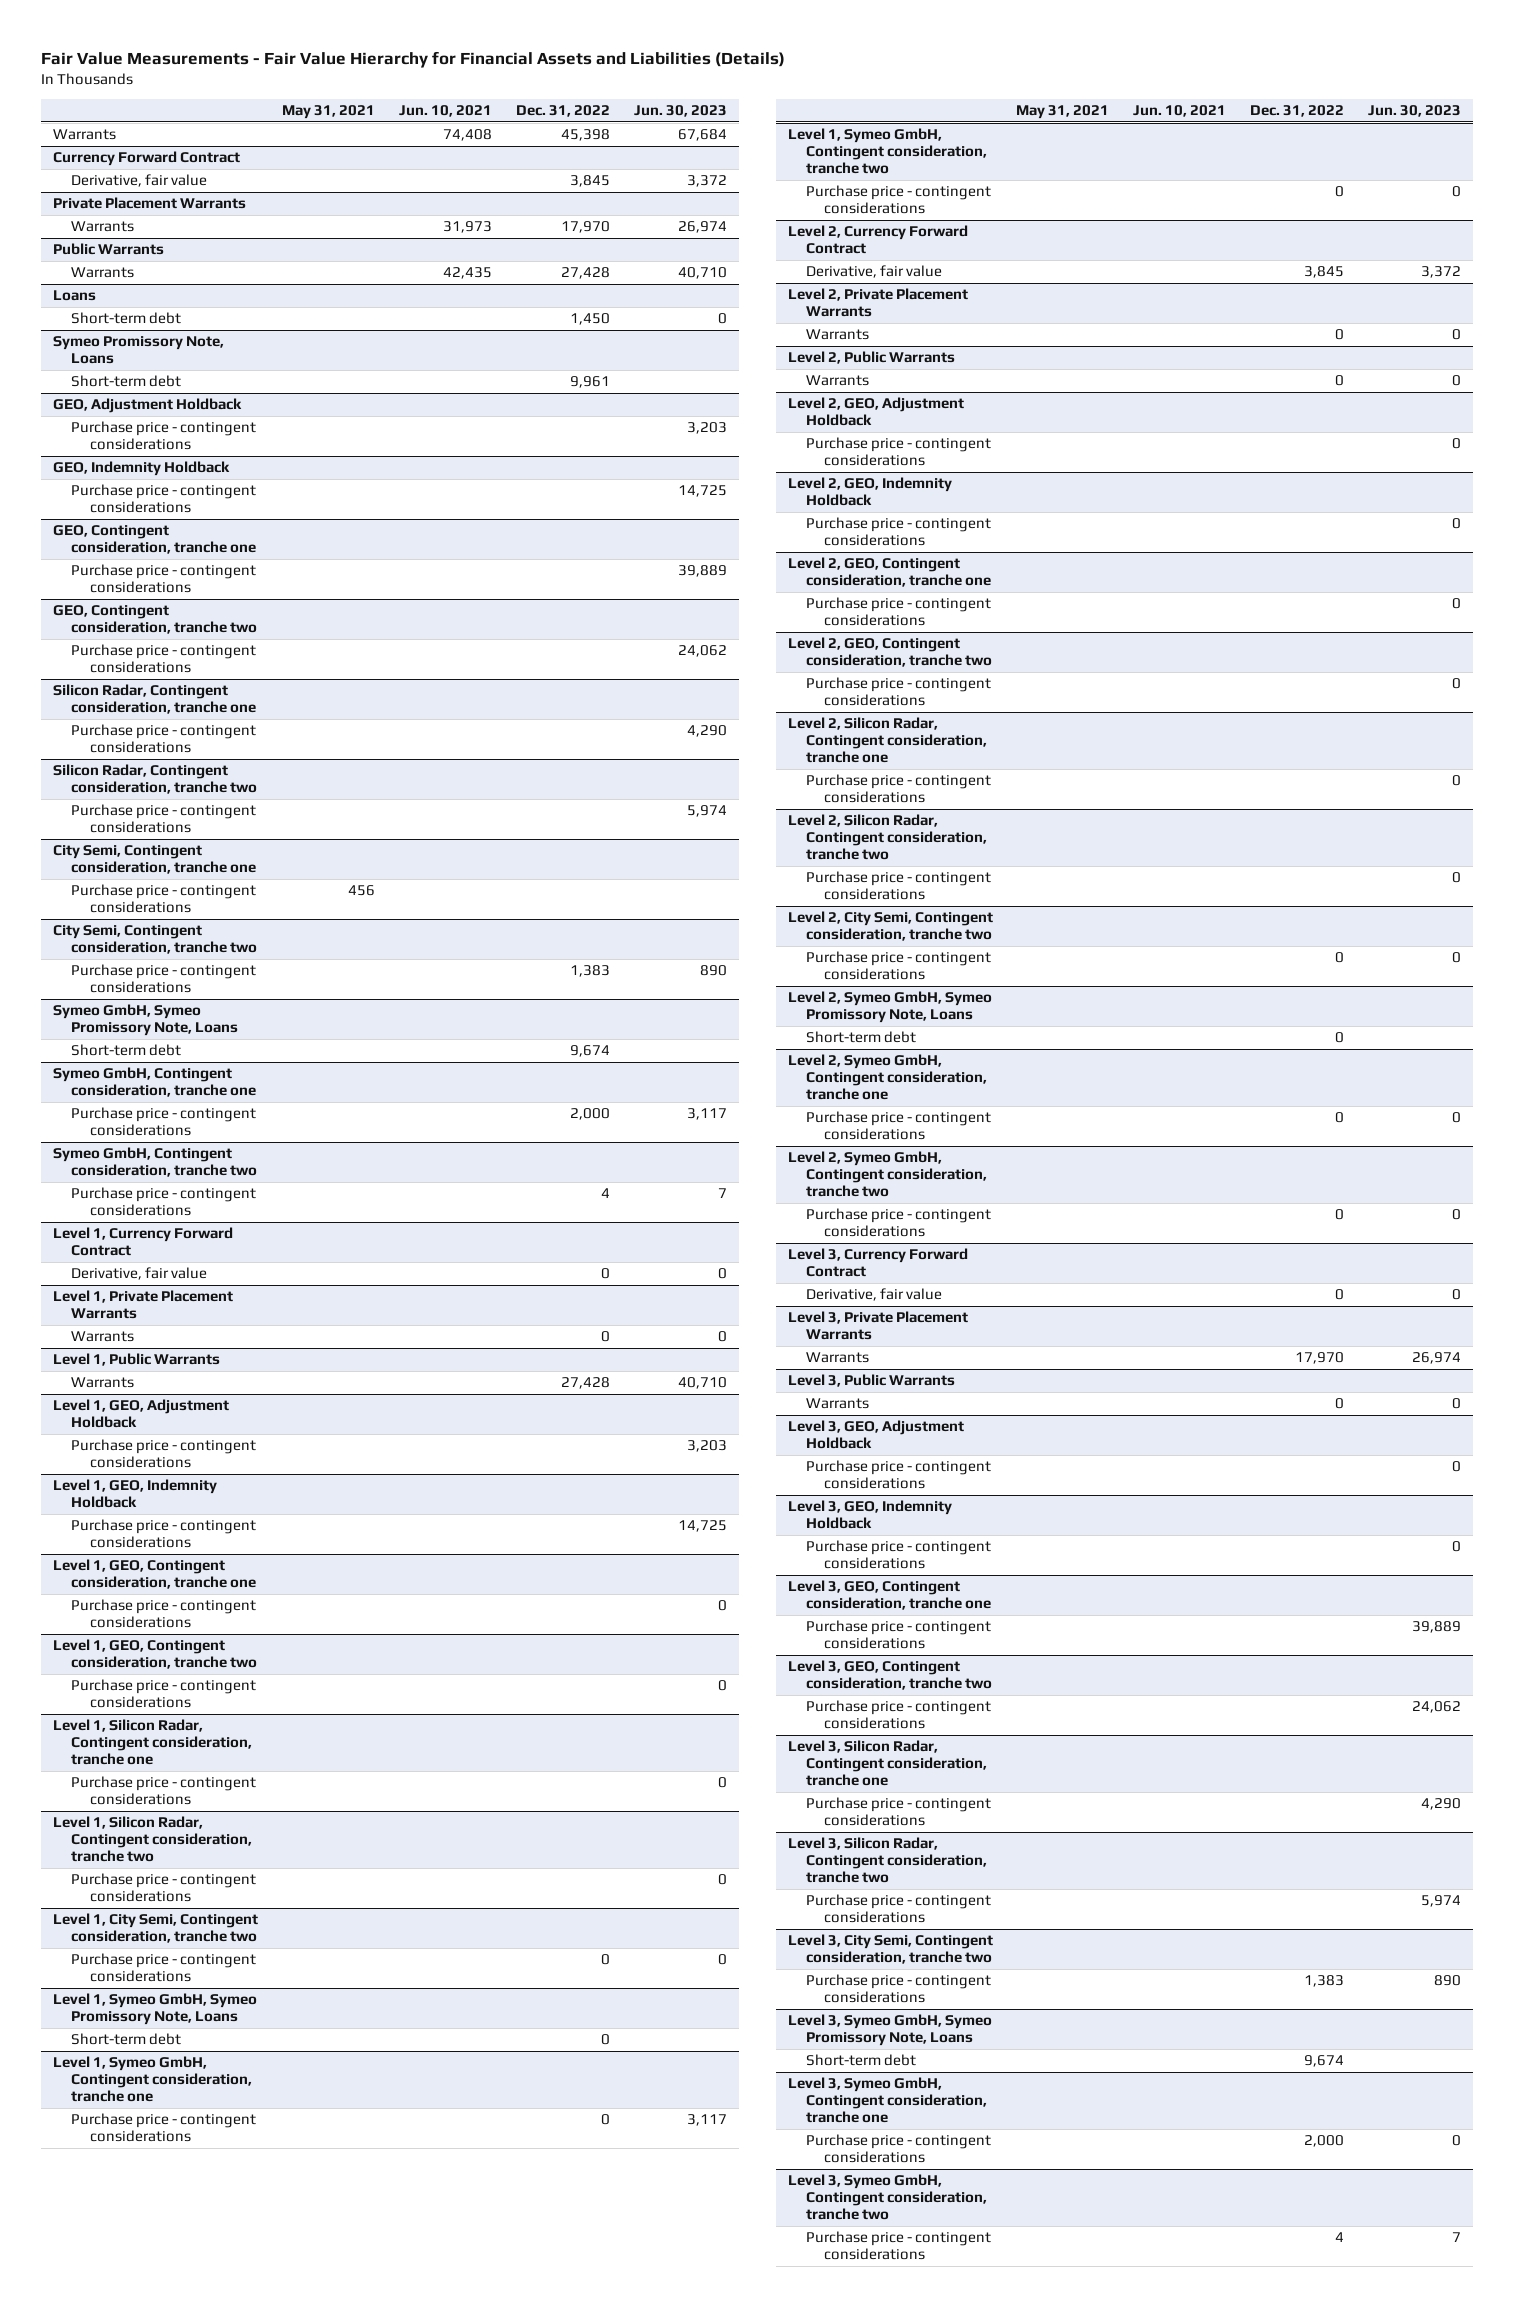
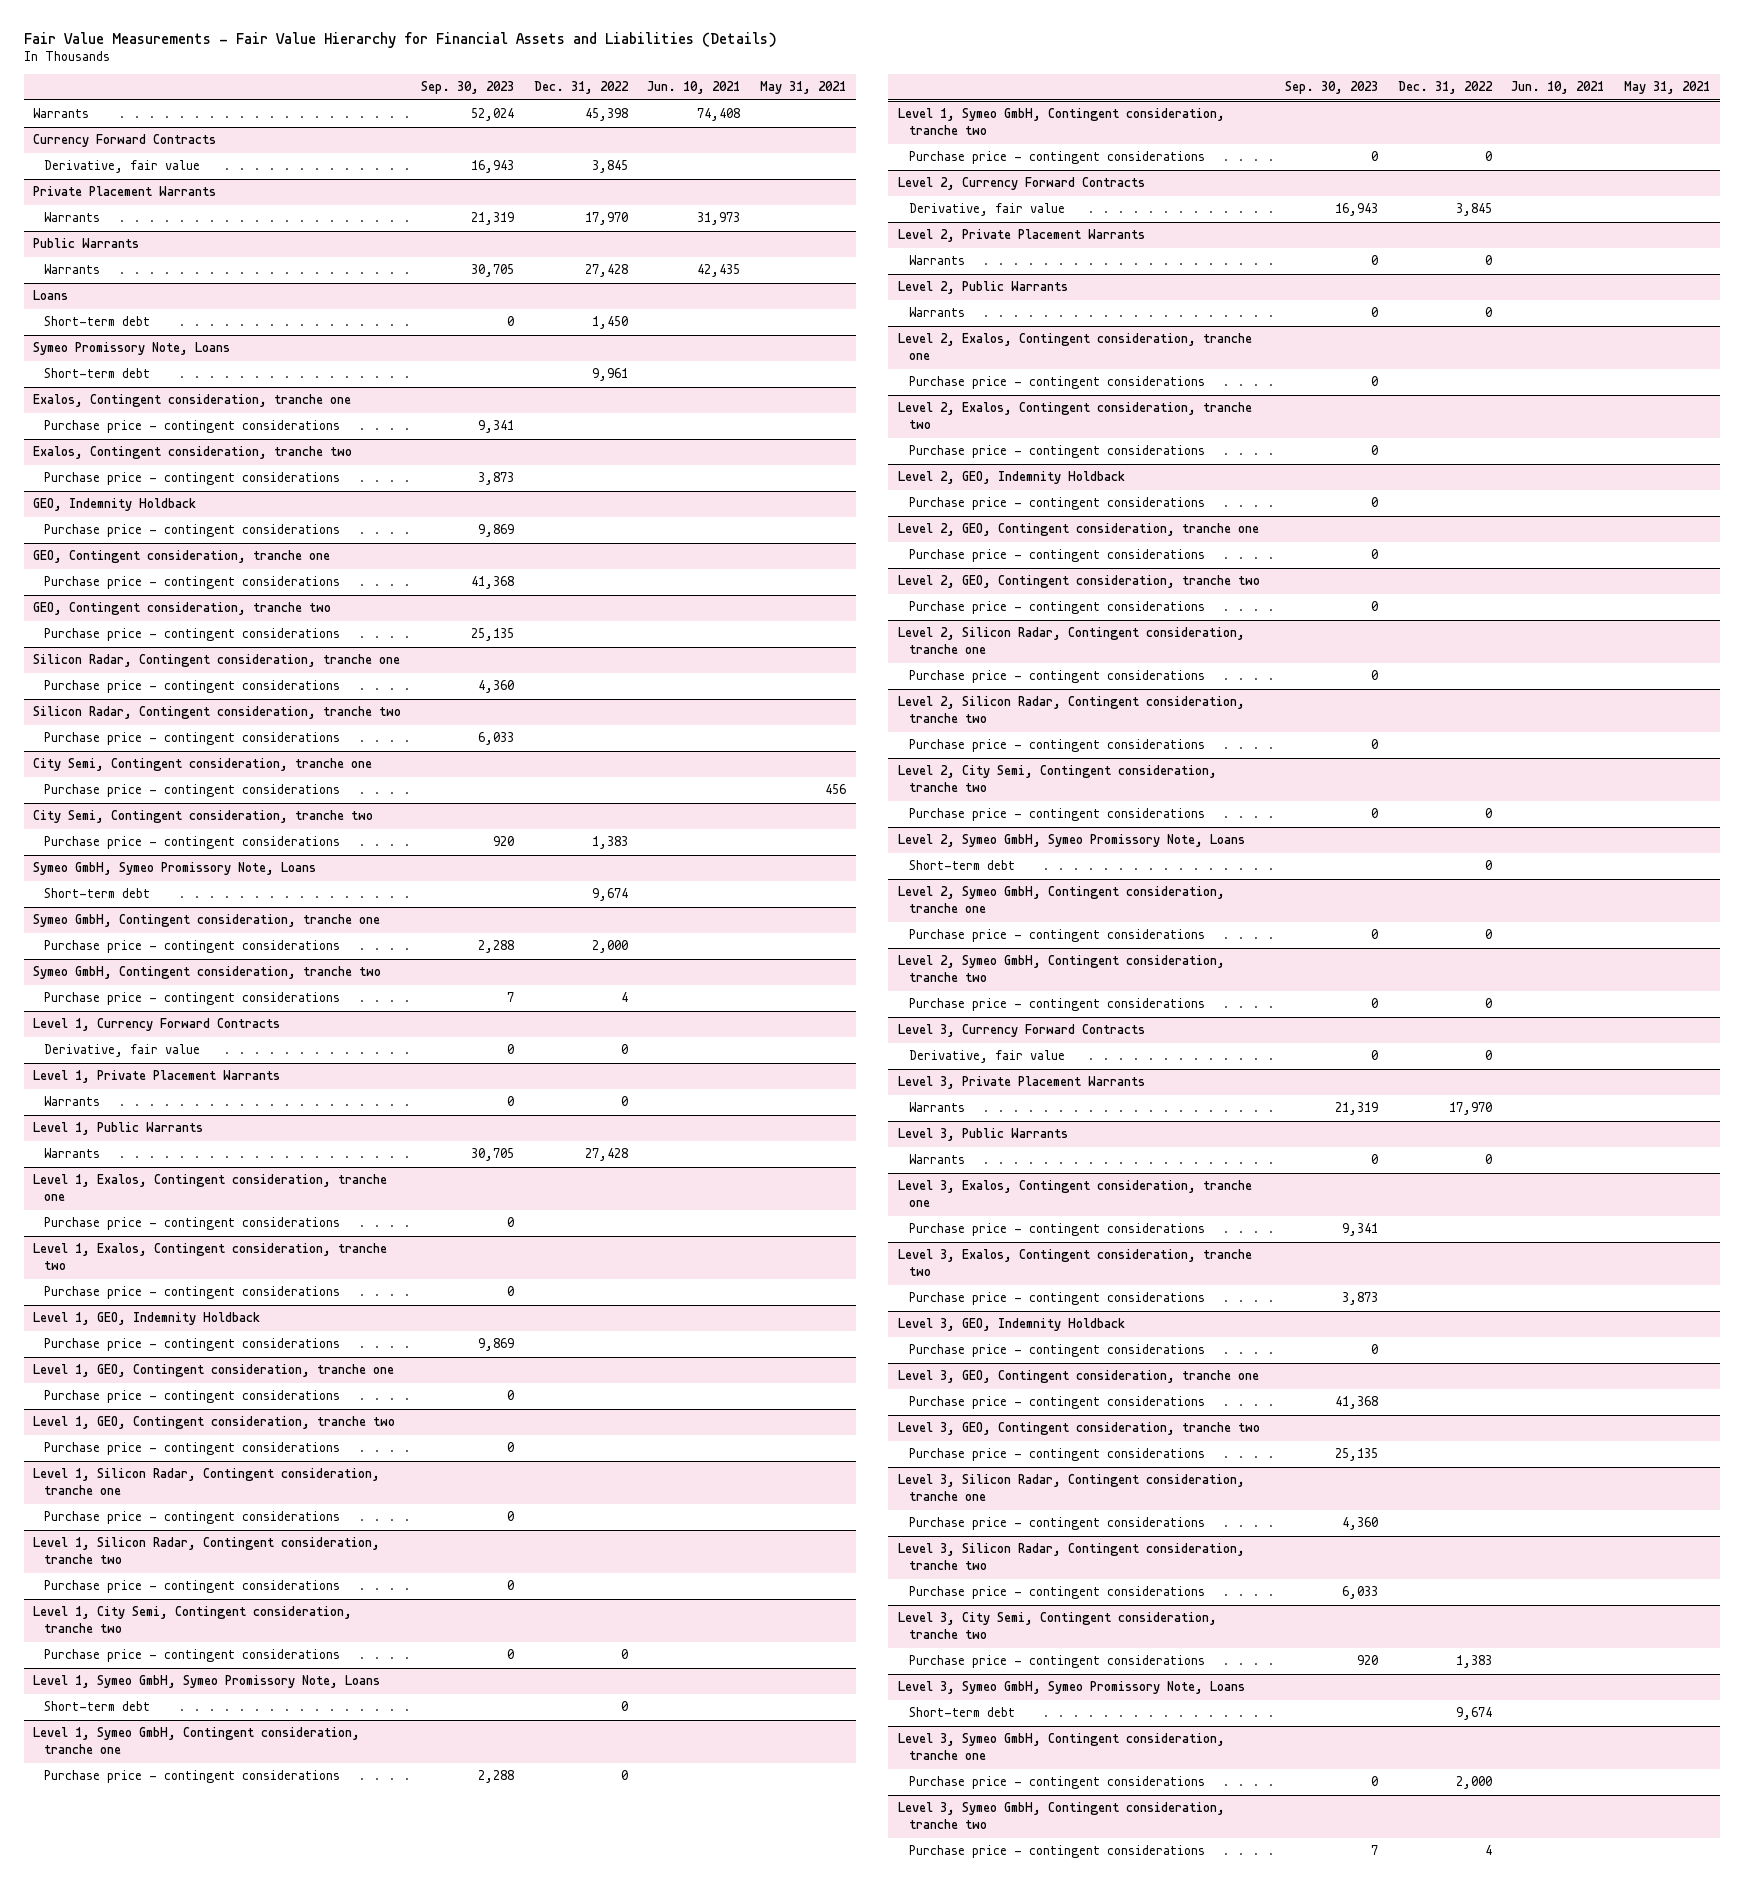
- | May 31, 2021 | Jun. 10, 2021 | Dec. 31, 2022 | Jun. 30, 2023
+ | Sep. 30, 2023 | Dec. 31, 2022 | Jun. 10, 2021 | May 31, 2021
- Currency Forward Contract
+ Currency Forward Contracts
- GEO, Adjustment Holdback
- Purchase price - contingent considerations | | | | 3,203
+ Exalos, Contingent consideration, tranche one
+ Purchase price - contingent considerations | 9,341 | | |
+ Exalos, Contingent consideration, tranche two
+ Purchase price - contingent considerations | 3,873 | | |
- Level 1, Currency Forward Contract
+ Level 1, Currency Forward Contracts
- Level 1, GEO, Adjustment Holdback
- Purchase price - contingent considerations | | | | 3,203
+ Level 1, Exalos, Contingent consideration, tranche one
+ Purchase price - contingent considerations | 0 | | |
+ Level 1, Exalos, Contingent consideration, tranche two
+ Purchase price - contingent considerations | 0 | | |
- Level 2, Currency Forward Contract
+ Level 2, Currency Forward Contracts
- Level 2, GEO, Adjustment Holdback
- Purchase price - contingent considerations | | | | 0
+ Level 2, Exalos, Contingent consideration, tranche one
+ Purchase price - contingent considerations | 0 | | |
+ Level 2, Exalos, Contingent consideration, tranche two
+ Purchase price - contingent considerations | 0 | | |
- Level 3, Currency Forward Contract
+ Level 3, Currency Forward Contracts
- Level 3, GEO, Adjustment Holdback
- Purchase price - contingent considerations | | | | 0
+ Level 3, Exalos, Contingent consideration, tranche one
+ Purchase price - contingent considerations | 9,341 | | |
+ Level 3, Exalos, Contingent consideration, tranche two
+ Purchase price - contingent considerations | 3,873 | | |

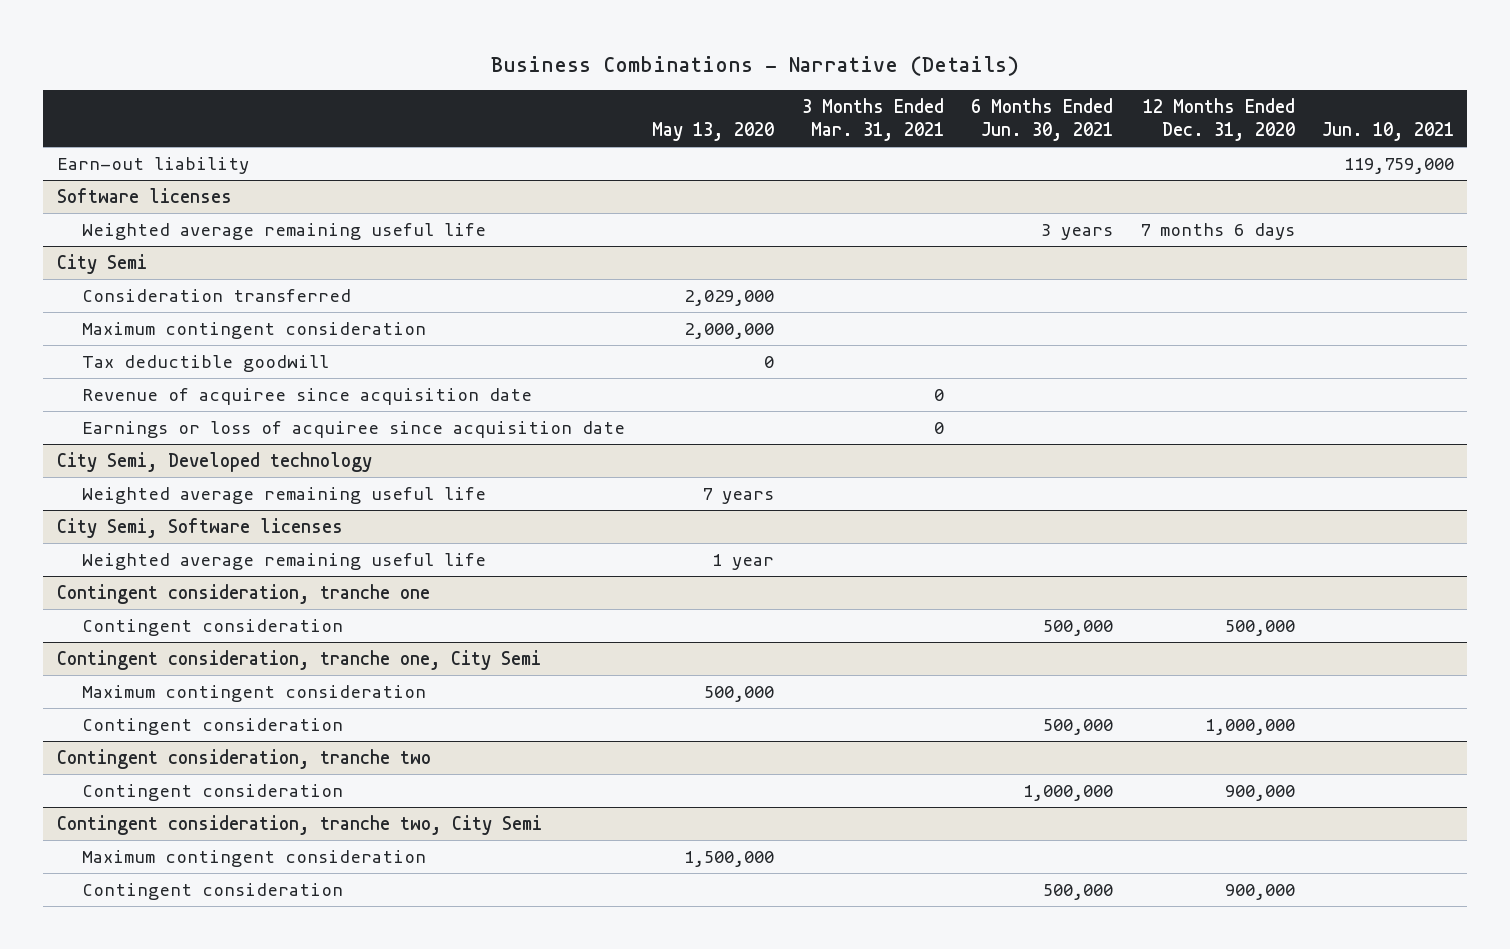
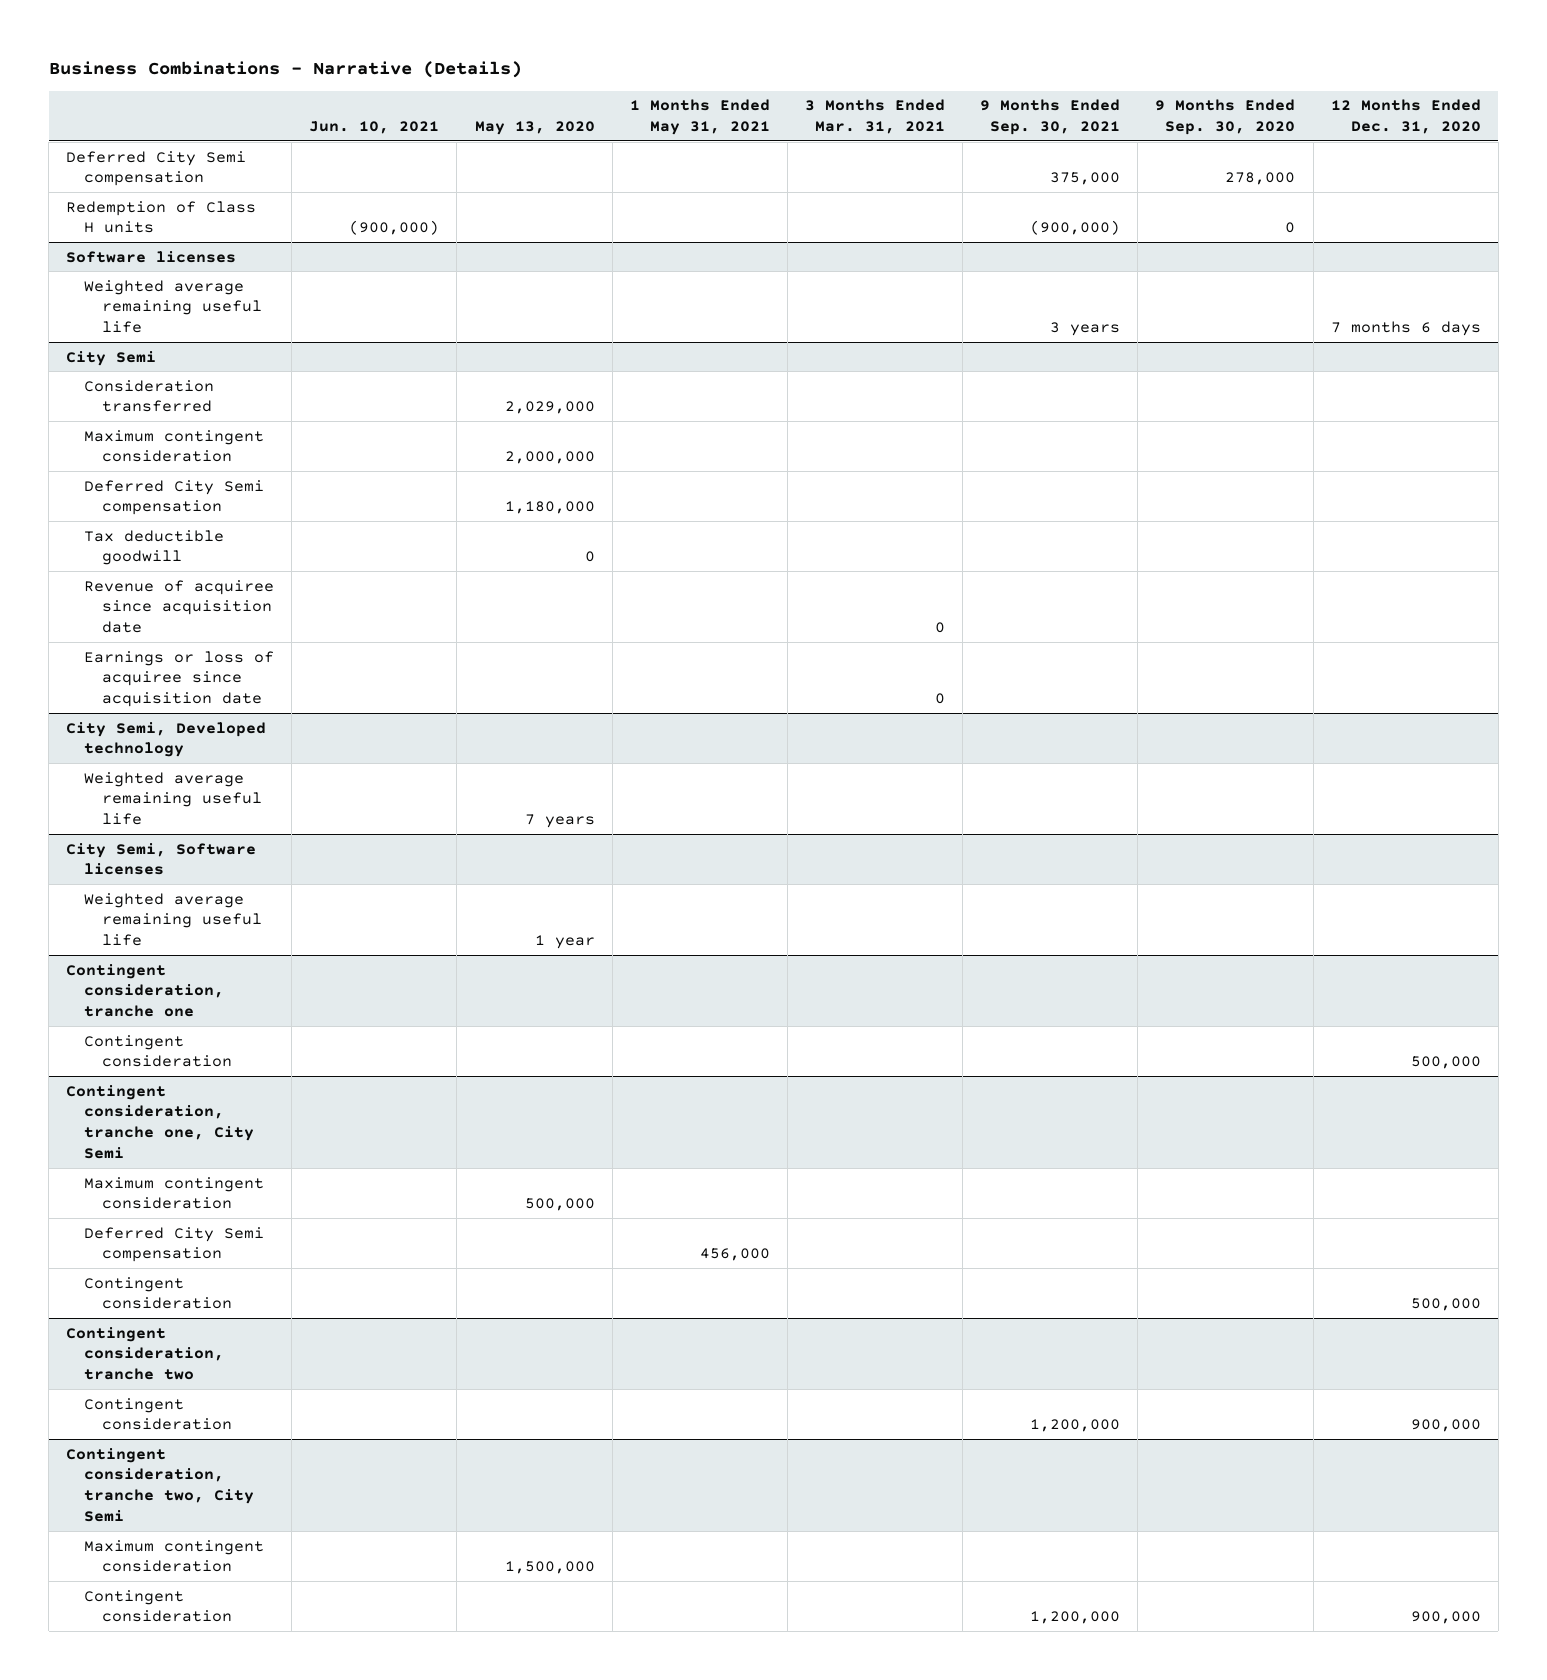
- | May 13, 2020 | 3 Months Ended Mar. 31, 2021 | 6 Months Ended Jun. 30, 2021 | 12 Months Ended Dec. 31, 2020 | Jun. 10, 2021
+ | Jun. 10, 2021 | May 13, 2020 | 1 Months Ended May 31, 2021 | 3 Months Ended Mar. 31, 2021 | 9 Months Ended Sep. 30, 2021 | 9 Months Ended Sep. 30, 2020 | 12 Months Ended Dec. 31, 2020
- Earn-out liability | | | | | 119,759,000
+ Deferred City Semi compensation | | | | | 375,000 | 278,000 |
+ Redemption of Class H units | (900,000) | | | | (900,000) | 0 |
@ City Semi
+ Deferred City Semi compensation | | 1,180,000 | | | | |
@ Contingent consideration, tranche one, City Semi
- Contingent consideration | | | 500,000 | 1,000,000 |
+ Deferred City Semi compensation | | | 456,000 | | | |
+ Contingent consideration | | | | | | | 500,000

